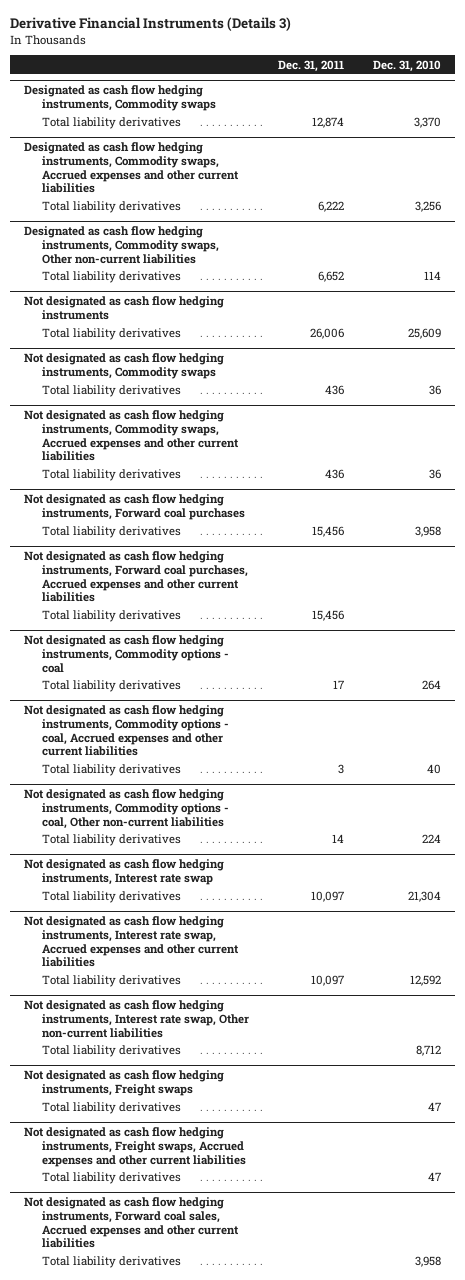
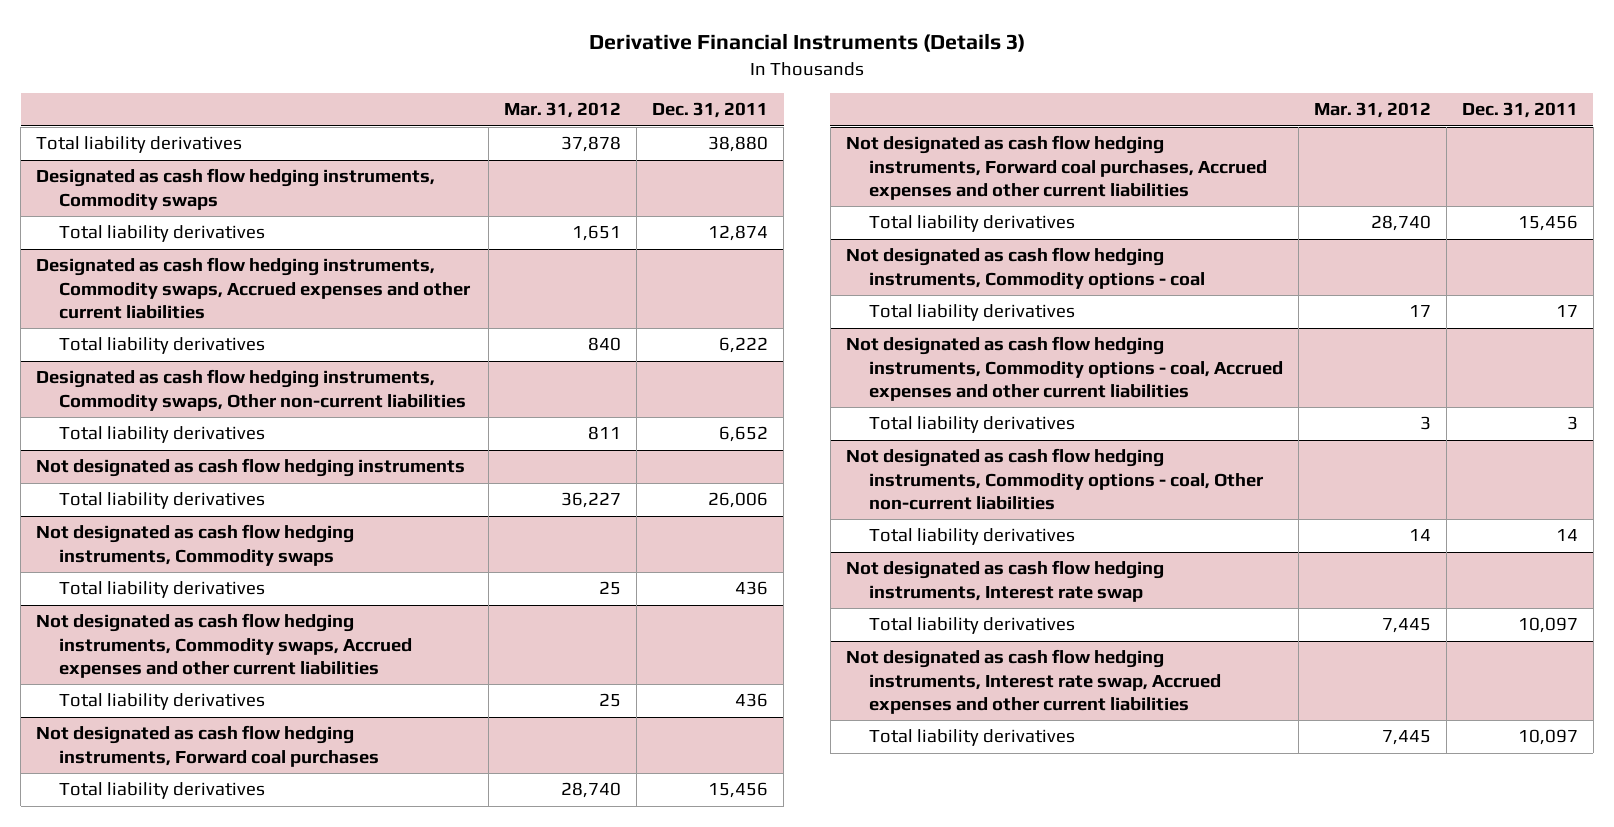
- | Dec. 31, 2011 | Dec. 31, 2010
+ | Mar. 31, 2012 | Dec. 31, 2011
+ Total liability derivatives | 37,878 | 38,880
- Not designated as cash flow hedging instruments, Interest rate swap, Other non-current liabilities
- Total liability derivatives | | 8,712
- Not designated as cash flow hedging instruments, Freight swaps
- Total liability derivatives | | 47
- Not designated as cash flow hedging instruments, Freight swaps, Accrued expenses and other current liabilities
- Total liability derivatives | | 47
- Not designated as cash flow hedging instruments, Forward coal sales, Accrued expenses and other current liabilities
- Total liability derivatives | | 3,958

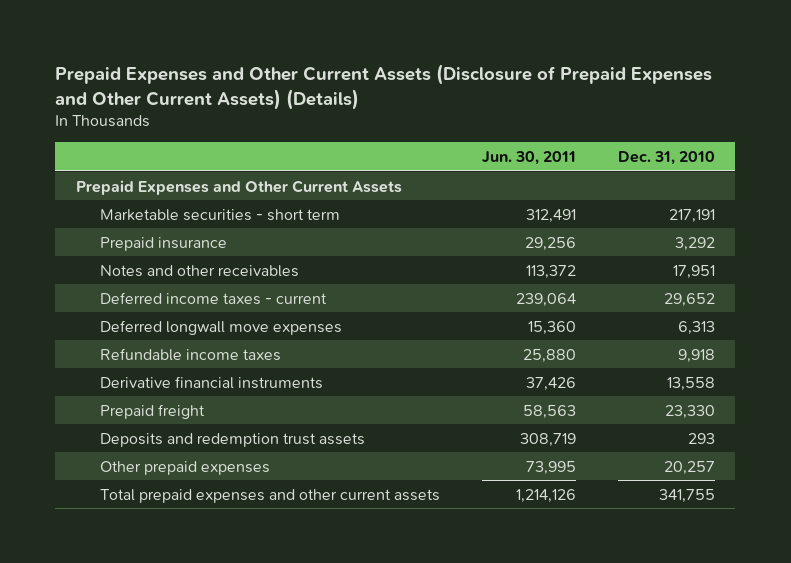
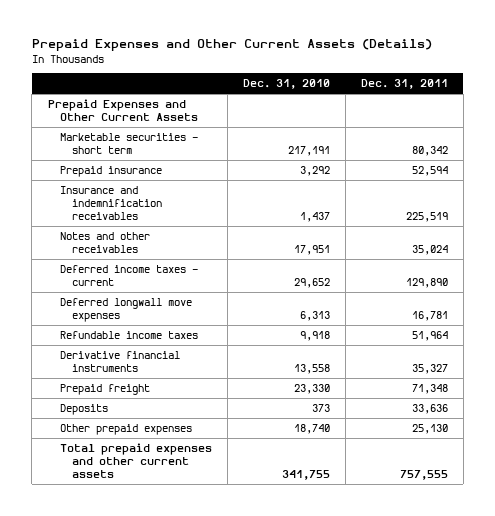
- Prepaid Expenses and Other Current Assets (Disclosure of Prepaid Expenses and Other Current Assets) (Details)
+ Prepaid Expenses and Other Current Assets (Details)
- | Jun. 30, 2011 | Dec. 31, 2010
+ | Dec. 31, 2010 | Dec. 31, 2011
+ Insurance and indemnification receivables | 1,437 | 225,519
- Deposits and redemption trust assets | 308,719 | 293
- Other prepaid expenses | 73,995 | 20,257
+ Deposits | 373 | 33,636
+ Other prepaid expenses | 18,740 | 25,130

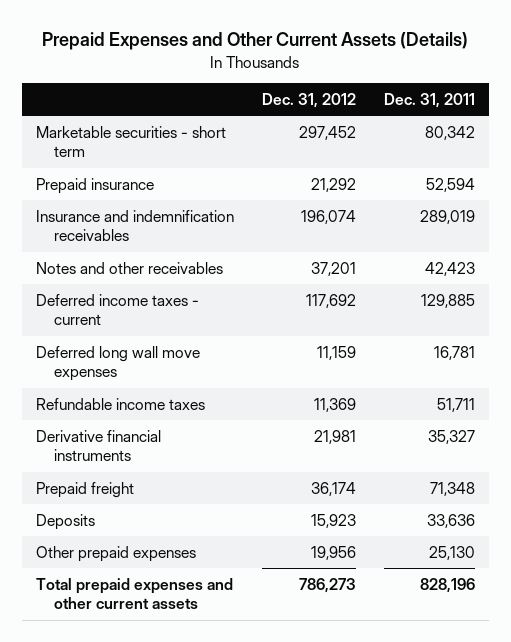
- | Dec. 31, 2010 | Dec. 31, 2011
+ | Dec. 31, 2012 | Dec. 31, 2011
- Prepaid Expenses and Other Current Assets
- Insurance and indemnification receivables | 1,437 | 225,519
- Notes and other receivables | 17,951 | 35,024
- Deferred income taxes - current | 29,652 | 129,890
- Deferred longwall move expenses | 6,313 | 16,781
- Refundable income taxes | 9,918 | 51,964
+ Insurance and indemnification receivables | 196,074 | 289,019
+ Notes and other receivables | 37,201 | 42,423
+ Deferred income taxes - current | 117,692 | 129,885
+ Deferred long wall move expenses | 11,159 | 16,781
+ Refundable income taxes | 11,369 | 51,711
- Total prepaid expenses and other current assets | 341,755 | 757,555
+ Total prepaid expenses and other current assets | 786,273 | 828,196

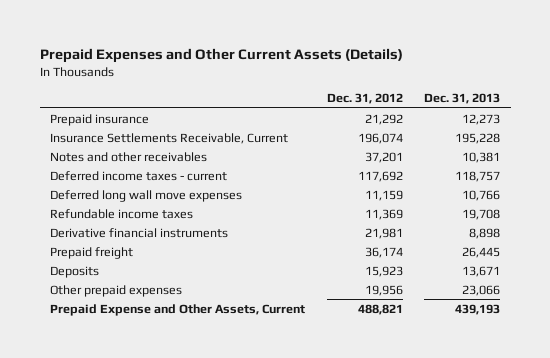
- | Dec. 31, 2012 | Dec. 31, 2011
+ | Dec. 31, 2012 | Dec. 31, 2013
- Marketable securities - short term | 297,452 | 80,342
- Insurance and indemnification receivables | 196,074 | 289,019
+ Insurance Settlements Receivable, Current | 196,074 | 195,228
- Total prepaid expenses and other current assets | 786,273 | 828,196
+ Prepaid Expense and Other Assets, Current | 488,821 | 439,193

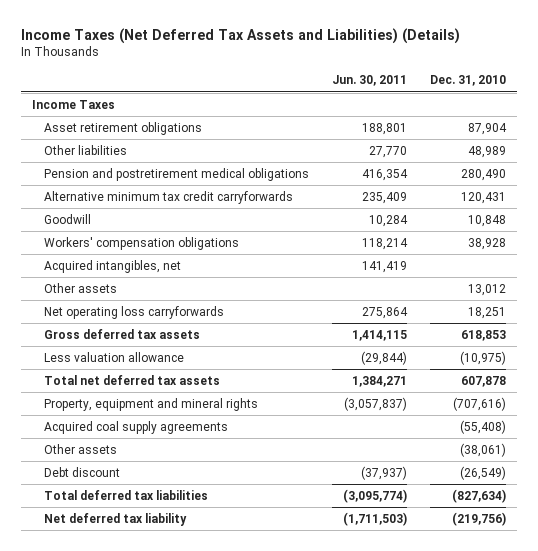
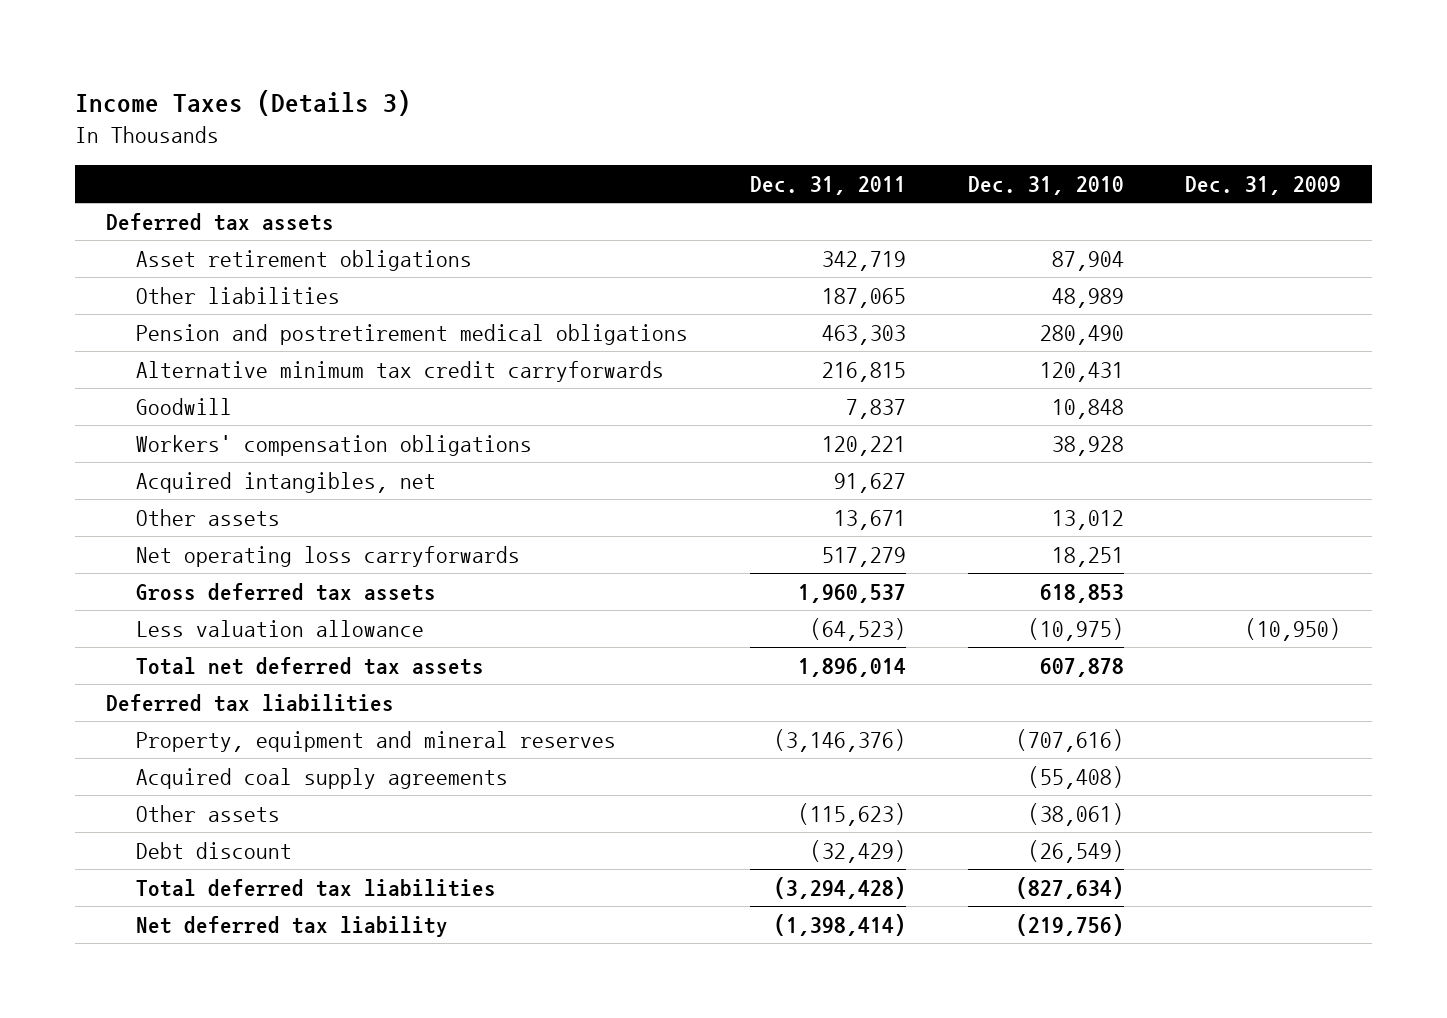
- Income Taxes (Net Deferred Tax Assets and Liabilities) (Details)
+ Income Taxes (Details 3)
- | Jun. 30, 2011 | Dec. 31, 2010
+ | Dec. 31, 2011 | Dec. 31, 2010 | Dec. 31, 2009
- Income Taxes
+ Deferred tax assets
- Property, equipment and mineral rights | (3,057,837) | (707,616)
+ Deferred tax liabilities
+ Property, equipment and mineral reserves | (3,146,376) | (707,616) |

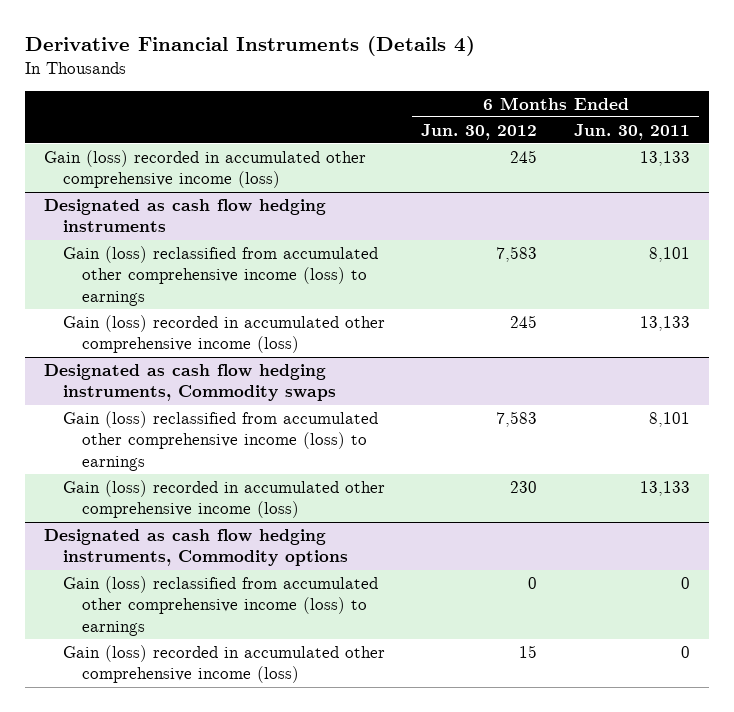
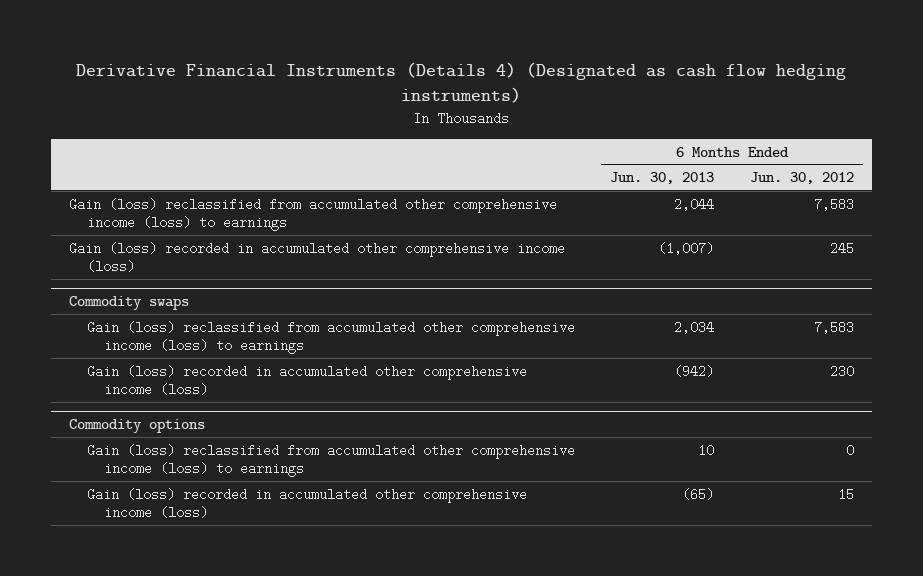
- Derivative Financial Instruments (Details 4)
+ Derivative Financial Instruments (Details 4) (Designated as cash flow hedging instruments)
- | 6 Months Ended Jun. 30, 2012 | 6 Months Ended Jun. 30, 2011
+ | 6 Months Ended Jun. 30, 2013 | 6 Months Ended Jun. 30, 2012
- Gain (loss) recorded in accumulated other comprehensive income (loss) | 245 | 13,133
- Designated as cash flow hedging instruments
- Designated as cash flow hedging instruments, Commodity swaps
+ Commodity swaps
- Designated as cash flow hedging instruments, Commodity options
+ Commodity options

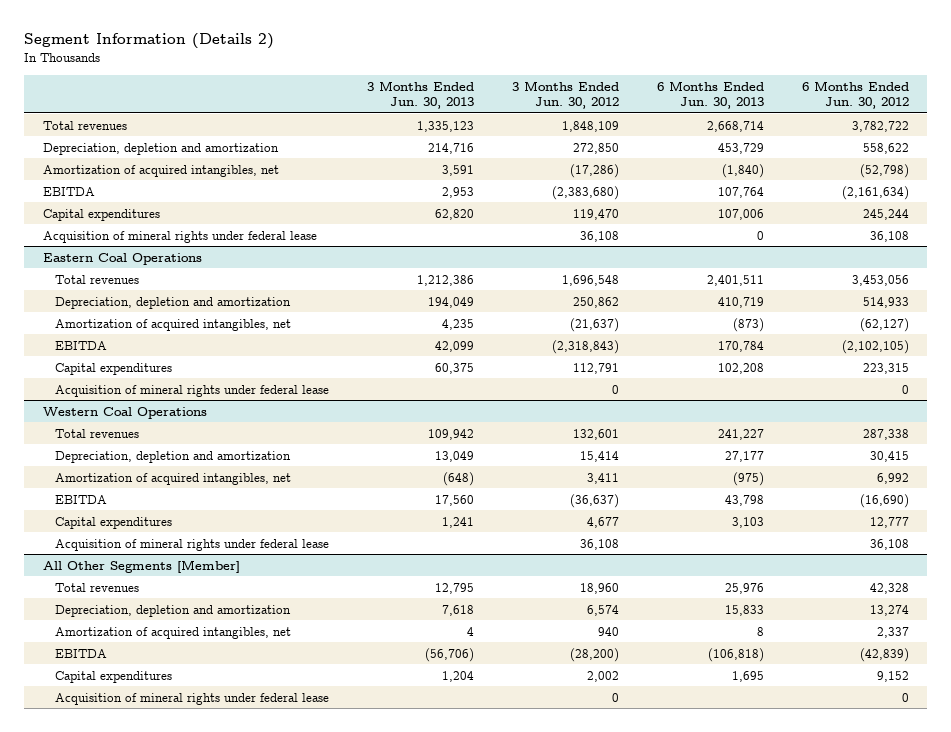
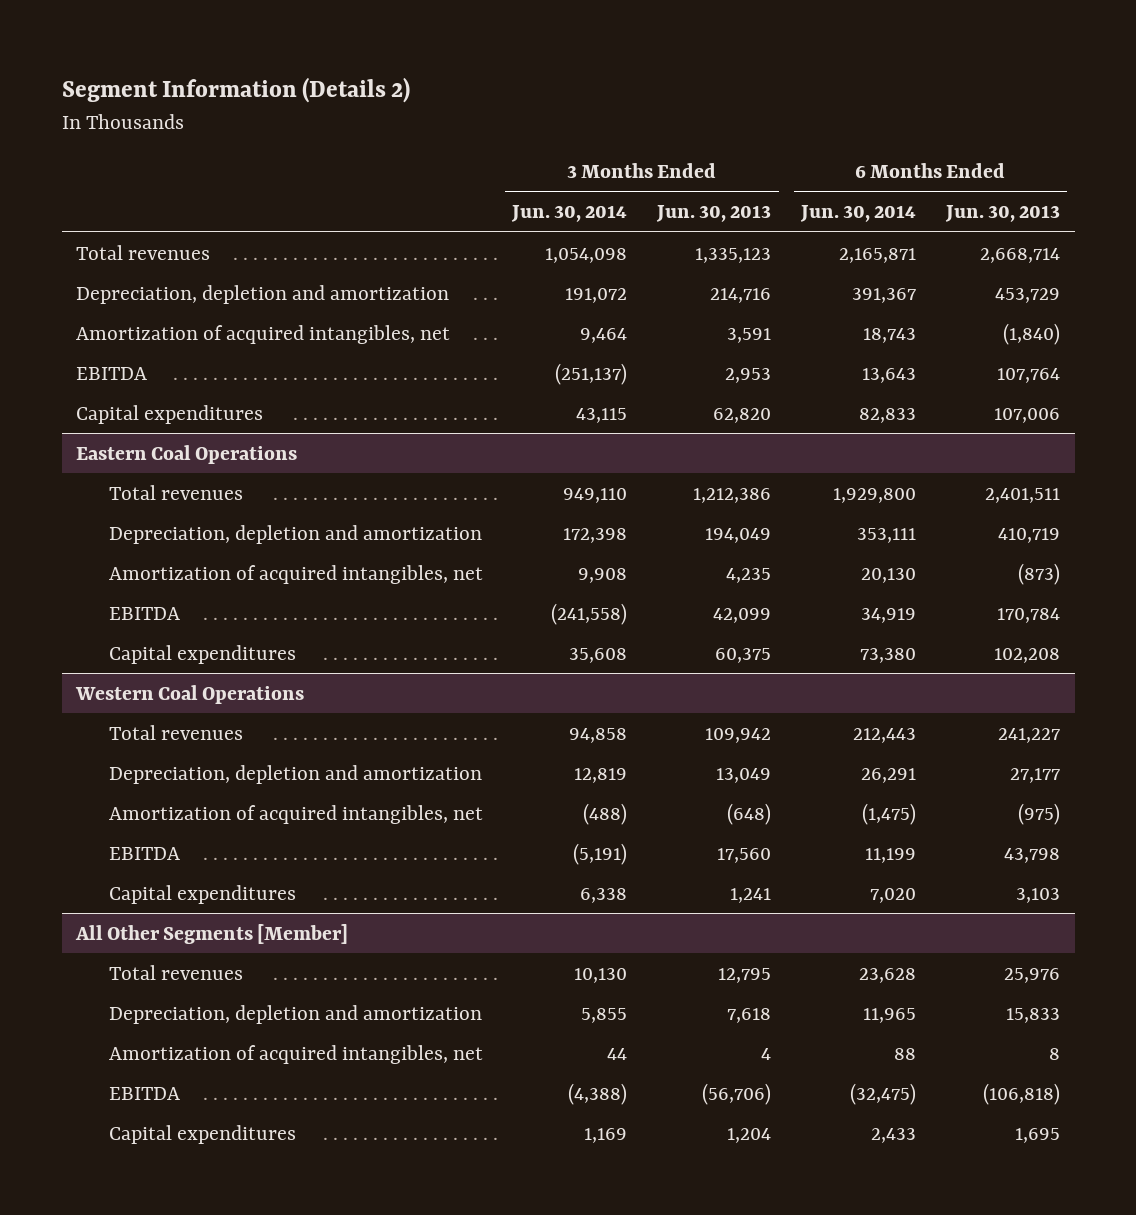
- | 3 Months Ended Jun. 30, 2013 | 3 Months Ended Jun. 30, 2012 | 6 Months Ended Jun. 30, 2013 | 6 Months Ended Jun. 30, 2012
+ | 3 Months Ended Jun. 30, 2014 | 3 Months Ended Jun. 30, 2013 | 6 Months Ended Jun. 30, 2014 | 6 Months Ended Jun. 30, 2013
- Acquisition of mineral rights under federal lease | | 36,108 | 0 | 36,108
@ Eastern Coal Operations
- Acquisition of mineral rights under federal lease | | 0 | | 0
@ Western Coal Operations
- Acquisition of mineral rights under federal lease | | 36,108 | | 36,108
@ All Other Segments [Member]
- Acquisition of mineral rights under federal lease | | 0 | | 0

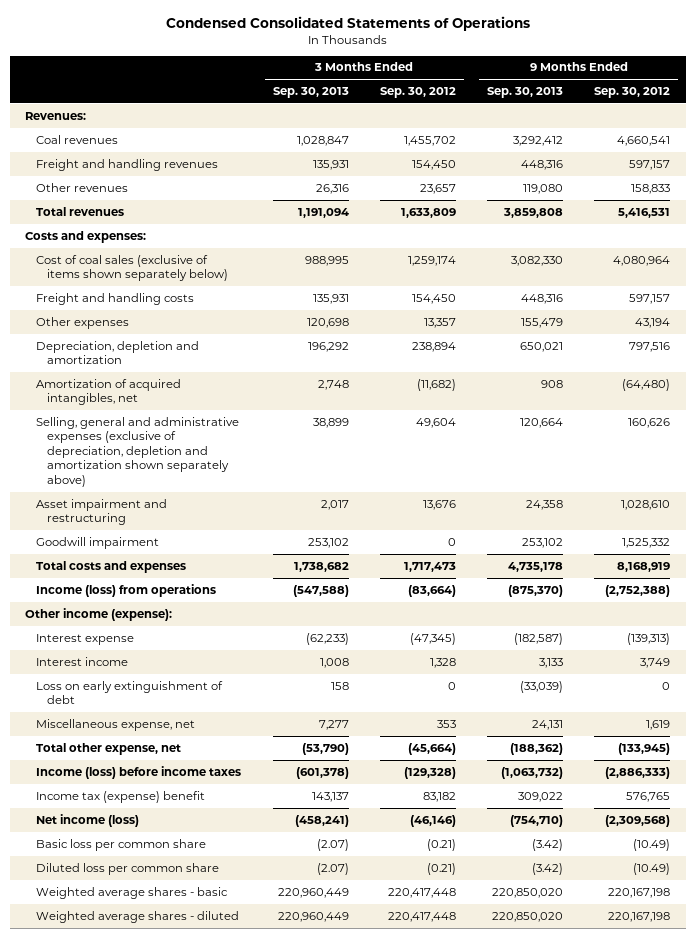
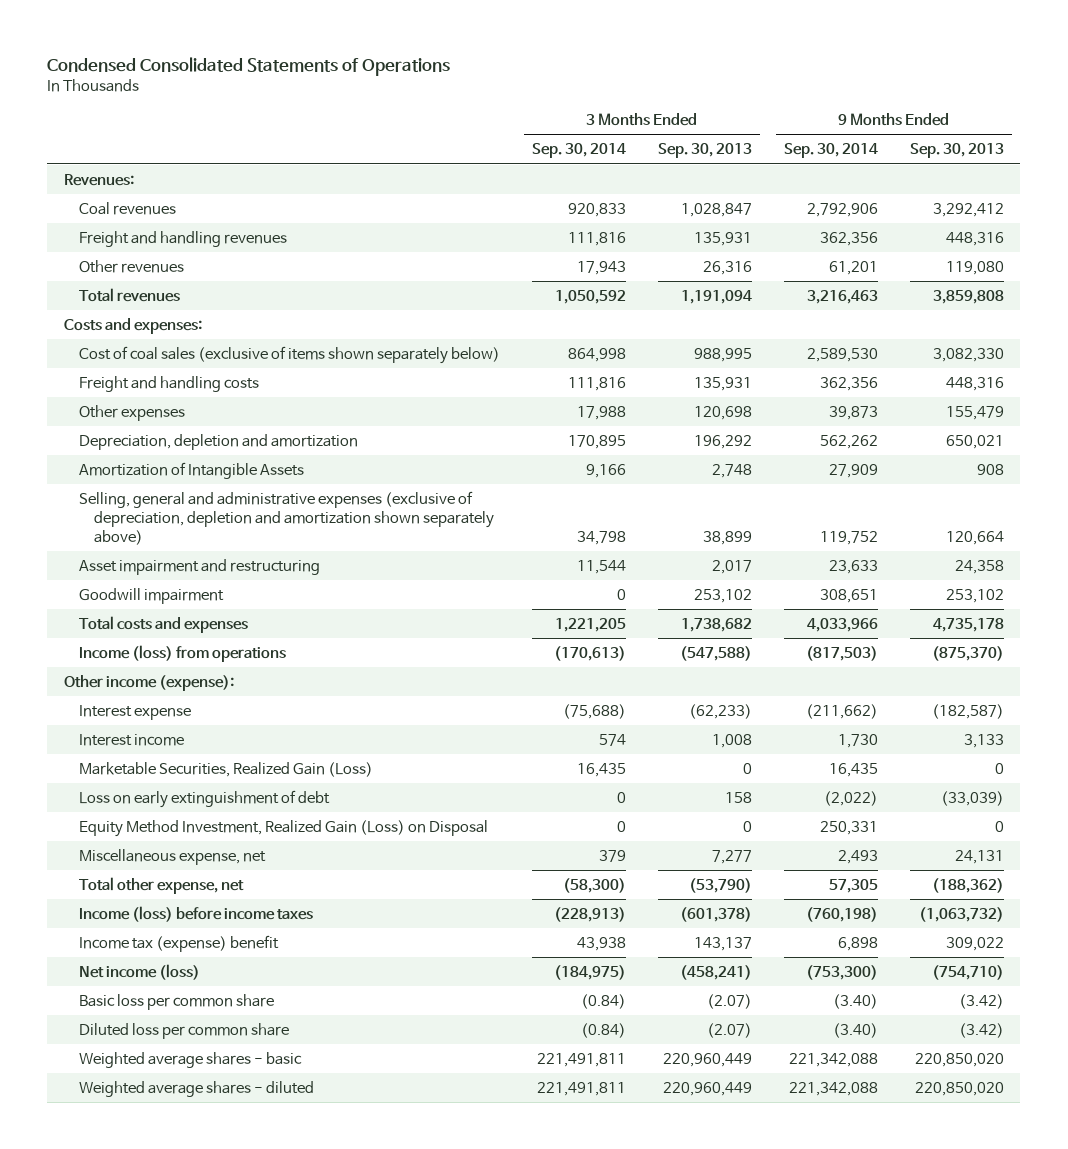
- | 3 Months Ended Sep. 30, 2013 | 3 Months Ended Sep. 30, 2012 | 9 Months Ended Sep. 30, 2013 | 9 Months Ended Sep. 30, 2012
+ | 3 Months Ended Sep. 30, 2014 | 3 Months Ended Sep. 30, 2013 | 9 Months Ended Sep. 30, 2014 | 9 Months Ended Sep. 30, 2013
- Amortization of acquired intangibles, net | 2,748 | (11,682) | 908 | (64,480)
+ Amortization of Intangible Assets | 9,166 | 2,748 | 27,909 | 908
+ Marketable Securities, Realized Gain (Loss) | 16,435 | 0 | 16,435 | 0
+ Equity Method Investment, Realized Gain (Loss) on Disposal | 0 | 0 | 250,331 | 0

